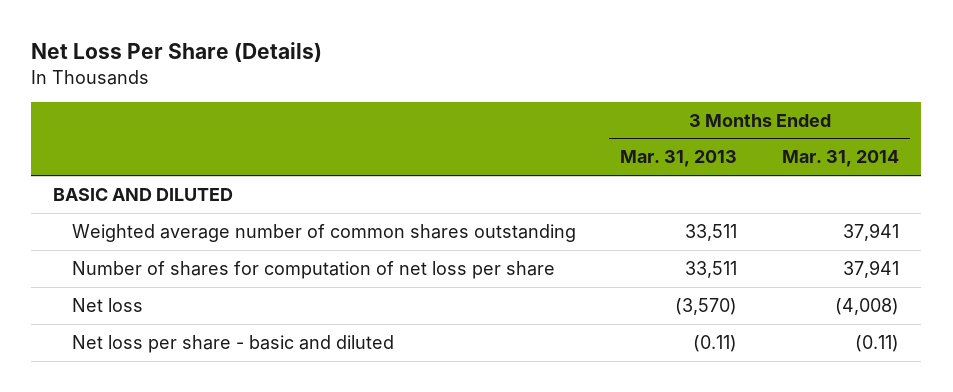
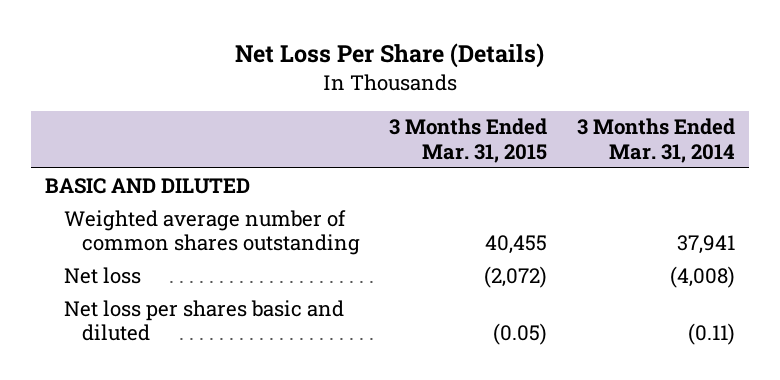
- | 3 Months Ended Mar. 31, 2013 | 3 Months Ended Mar. 31, 2014
+ | 3 Months Ended Mar. 31, 2015 | 3 Months Ended Mar. 31, 2014
- Number of shares for computation of net loss per share | 33,511 | 37,941
- Net loss per share - basic and diluted | (0.11) | (0.11)
+ Net loss per shares basic and diluted | (0.05) | (0.11)

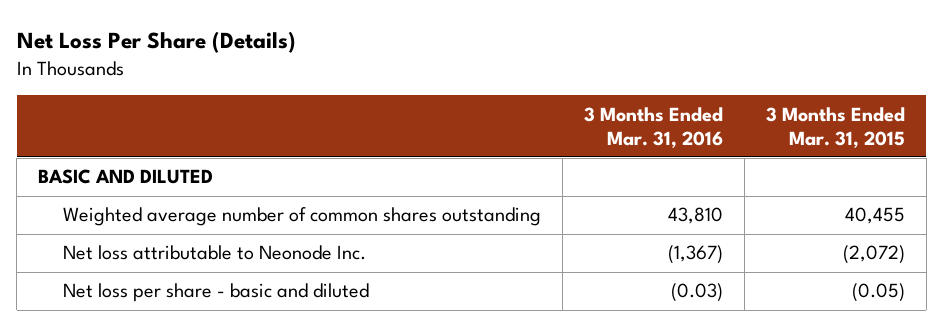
- | 3 Months Ended Mar. 31, 2015 | 3 Months Ended Mar. 31, 2014
+ | 3 Months Ended Mar. 31, 2016 | 3 Months Ended Mar. 31, 2015
- Net loss | (2,072) | (4,008)
- Net loss per shares basic and diluted | (0.05) | (0.11)
+ Net loss attributable to Neonode Inc. | (1,367) | (2,072)
+ Net loss per share - basic and diluted | (0.03) | (0.05)

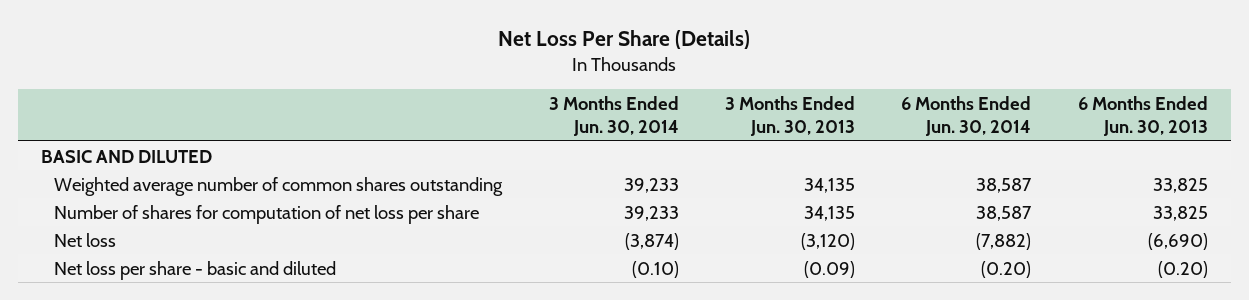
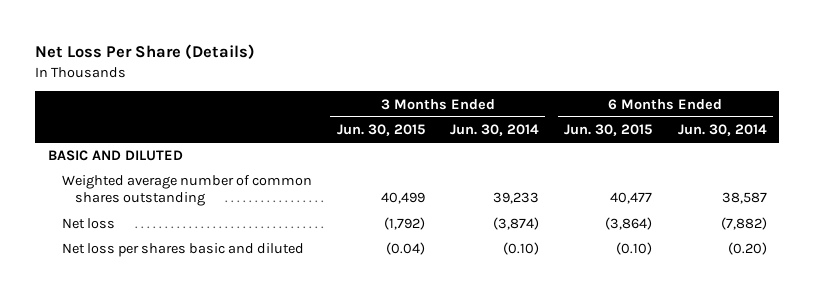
- | 3 Months Ended Jun. 30, 2014 | 3 Months Ended Jun. 30, 2013 | 6 Months Ended Jun. 30, 2014 | 6 Months Ended Jun. 30, 2013
+ | 3 Months Ended Jun. 30, 2015 | 3 Months Ended Jun. 30, 2014 | 6 Months Ended Jun. 30, 2015 | 6 Months Ended Jun. 30, 2014
- Number of shares for computation of net loss per share | 39,233 | 34,135 | 38,587 | 33,825
- Net loss per share - basic and diluted | (0.10) | (0.09) | (0.20) | (0.20)
+ Net loss per shares basic and diluted | (0.04) | (0.10) | (0.10) | (0.20)

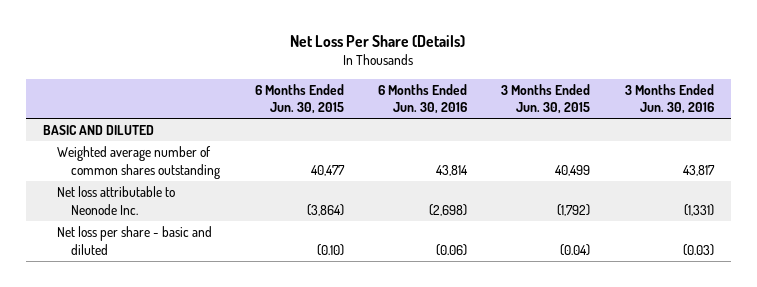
- | 3 Months Ended Jun. 30, 2015 | 3 Months Ended Jun. 30, 2014 | 6 Months Ended Jun. 30, 2015 | 6 Months Ended Jun. 30, 2014
+ | 6 Months Ended Jun. 30, 2015 | 6 Months Ended Jun. 30, 2016 | 3 Months Ended Jun. 30, 2015 | 3 Months Ended Jun. 30, 2016
- Net loss | (1,792) | (3,874) | (3,864) | (7,882)
- Net loss per shares basic and diluted | (0.04) | (0.10) | (0.10) | (0.20)
+ Net loss attributable to Neonode Inc. | (3,864) | (2,698) | (1,792) | (1,331)
+ Net loss per share - basic and diluted | (0.10) | (0.06) | (0.04) | (0.03)

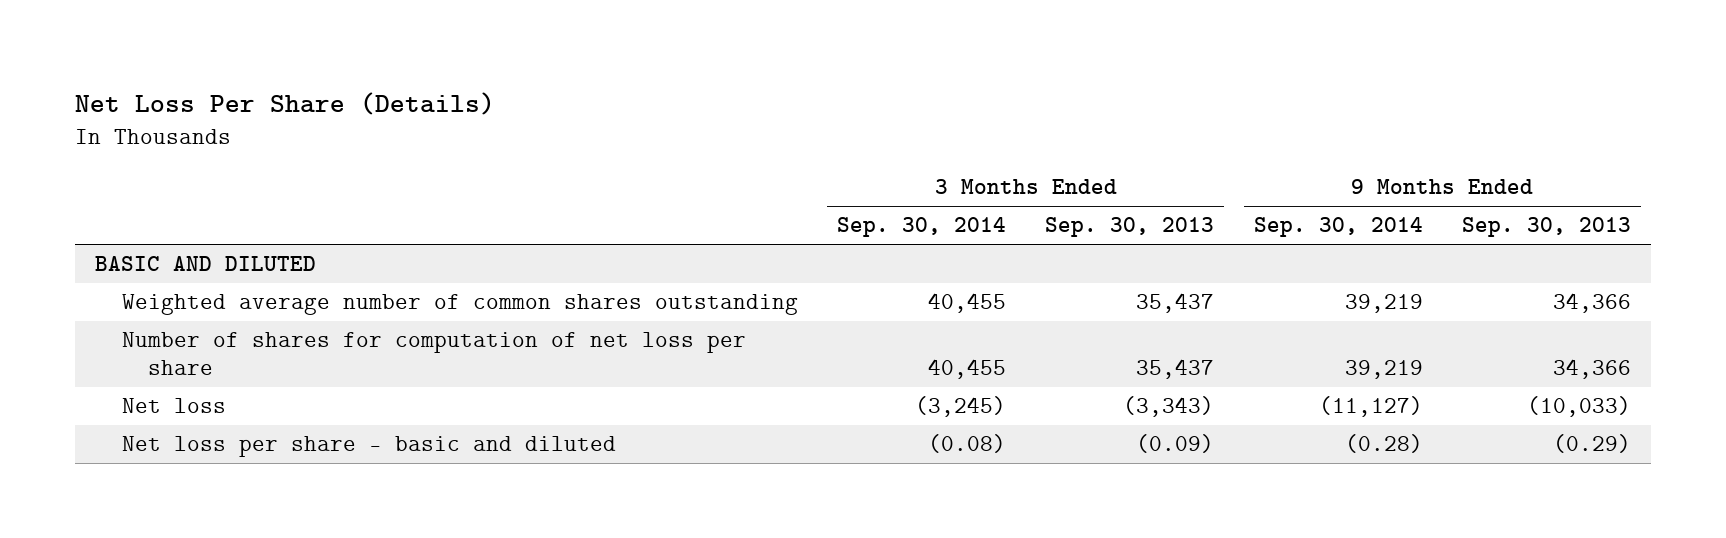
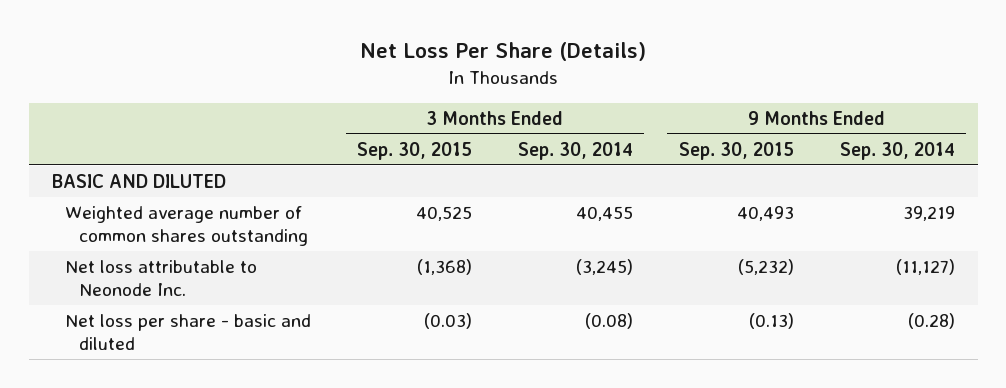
- | 3 Months Ended Sep. 30, 2014 | 3 Months Ended Sep. 30, 2013 | 9 Months Ended Sep. 30, 2014 | 9 Months Ended Sep. 30, 2013
+ | 3 Months Ended Sep. 30, 2015 | 3 Months Ended Sep. 30, 2014 | 9 Months Ended Sep. 30, 2015 | 9 Months Ended Sep. 30, 2014
- Number of shares for computation of net loss per share | 40,455 | 35,437 | 39,219 | 34,366
- Net loss | (3,245) | (3,343) | (11,127) | (10,033)
+ Net loss attributable to Neonode Inc. | (1,368) | (3,245) | (5,232) | (11,127)

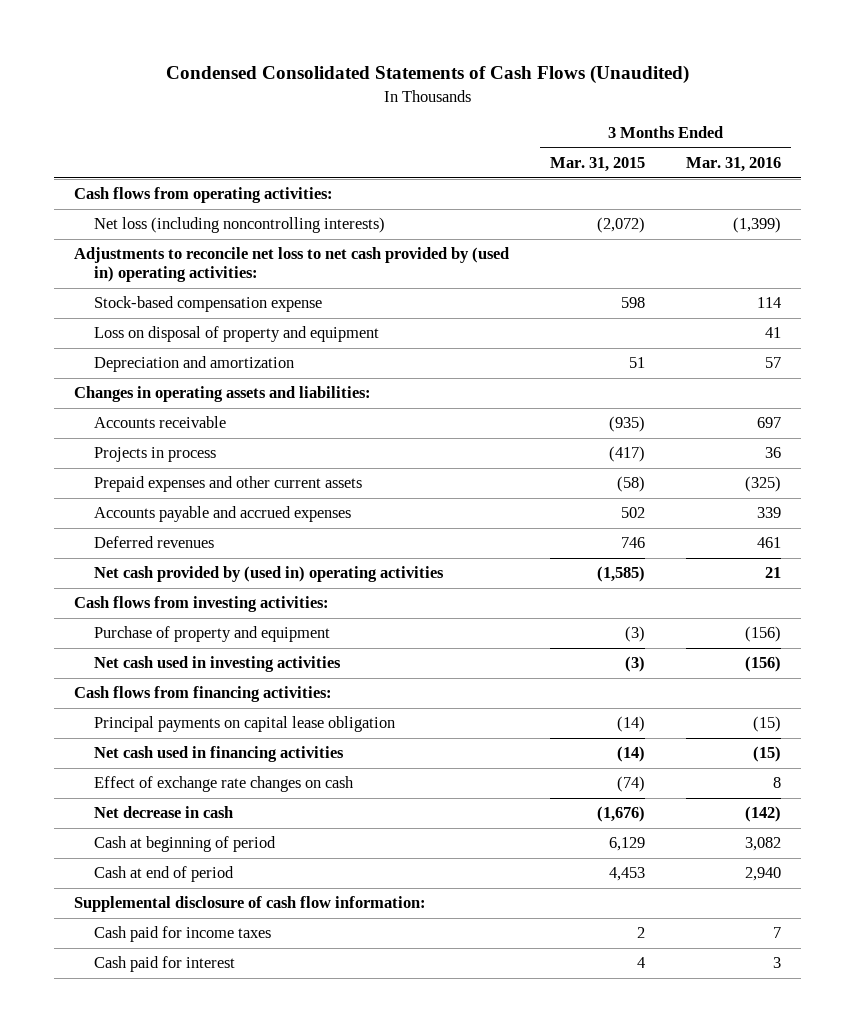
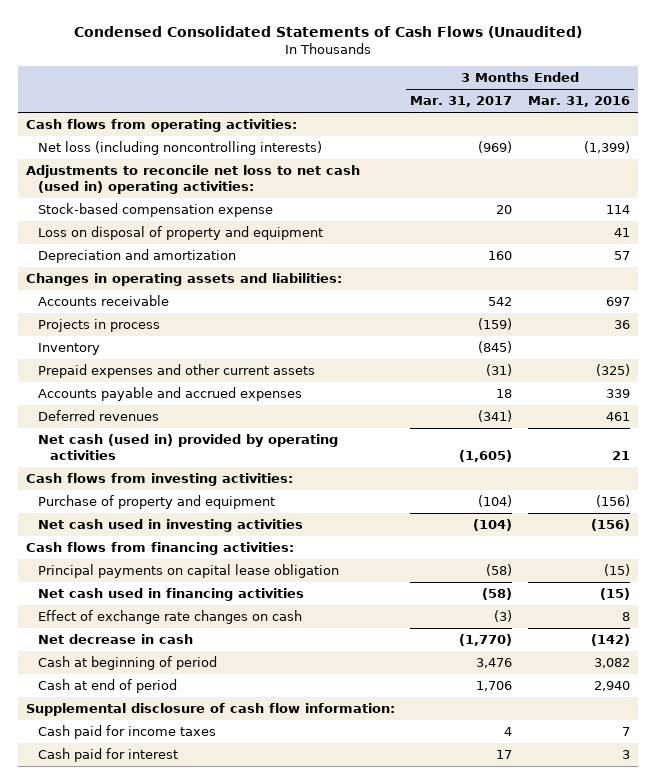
- | 3 Months Ended Mar. 31, 2015 | 3 Months Ended Mar. 31, 2016
+ | 3 Months Ended Mar. 31, 2017 | 3 Months Ended Mar. 31, 2016
- Adjustments to reconcile net loss to net cash provided by (used in) operating activities:
+ Adjustments to reconcile net loss to net cash (used in) operating activities:
+ Inventory | (845) |
- Net cash provided by (used in) operating activities | (1,585) | 21
+ Net cash (used in) provided by operating activities | (1,605) | 21

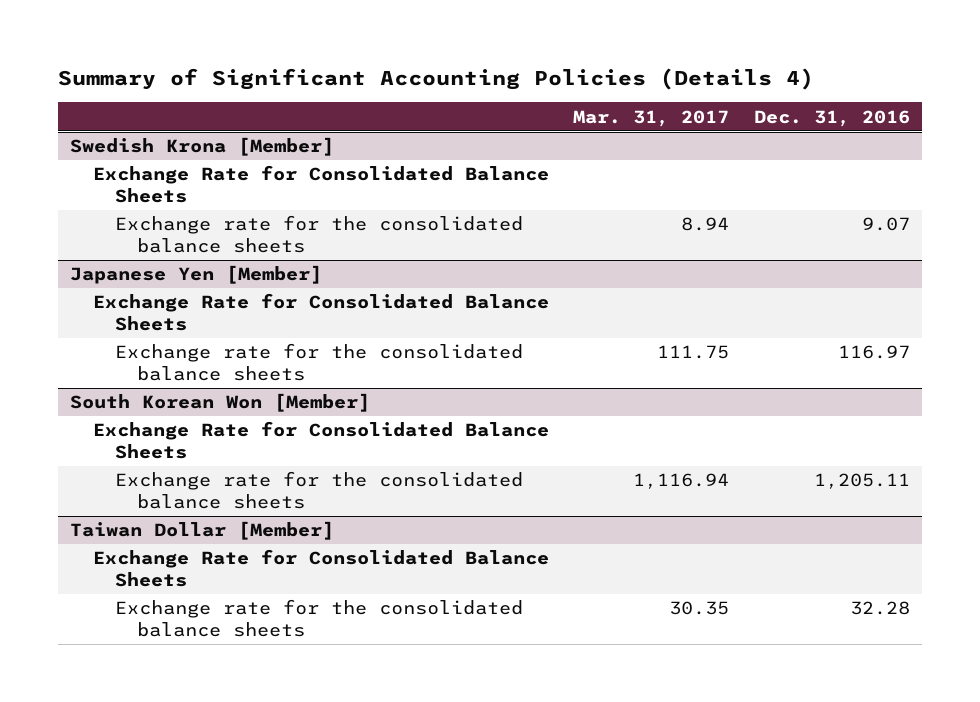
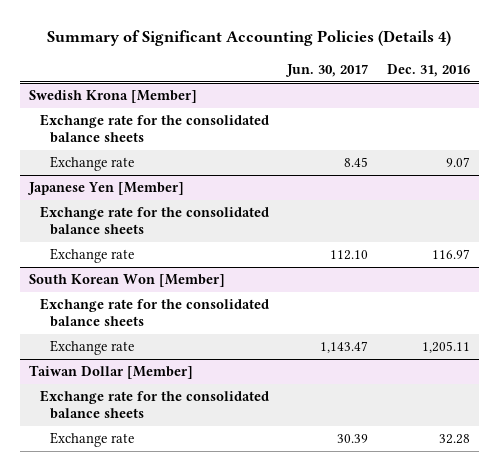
- | Mar. 31, 2017 | Dec. 31, 2016
+ | Jun. 30, 2017 | Dec. 31, 2016
@ Swedish Krona [Member]
- Exchange Rate for Consolidated Balance Sheets
- Exchange rate for the consolidated balance sheets | 8.94 | 9.07
+ Exchange rate for the consolidated balance sheets
+ Exchange rate | 8.45 | 9.07
@ Japanese Yen [Member]
- Exchange Rate for Consolidated Balance Sheets
- Exchange rate for the consolidated balance sheets | 111.75 | 116.97
+ Exchange rate for the consolidated balance sheets
+ Exchange rate | 112.10 | 116.97
@ South Korean Won [Member]
- Exchange Rate for Consolidated Balance Sheets
- Exchange rate for the consolidated balance sheets | 1,116.94 | 1,205.11
+ Exchange rate for the consolidated balance sheets
+ Exchange rate | 1,143.47 | 1,205.11
@ Taiwan Dollar [Member]
- Exchange Rate for Consolidated Balance Sheets
- Exchange rate for the consolidated balance sheets | 30.35 | 32.28
+ Exchange rate for the consolidated balance sheets
+ Exchange rate | 30.39 | 32.28

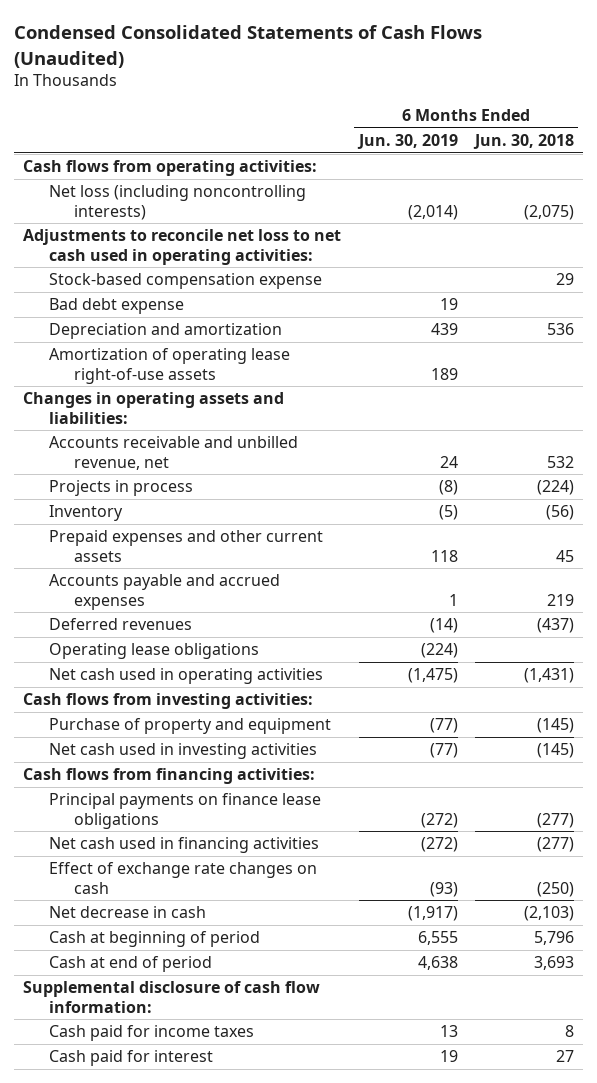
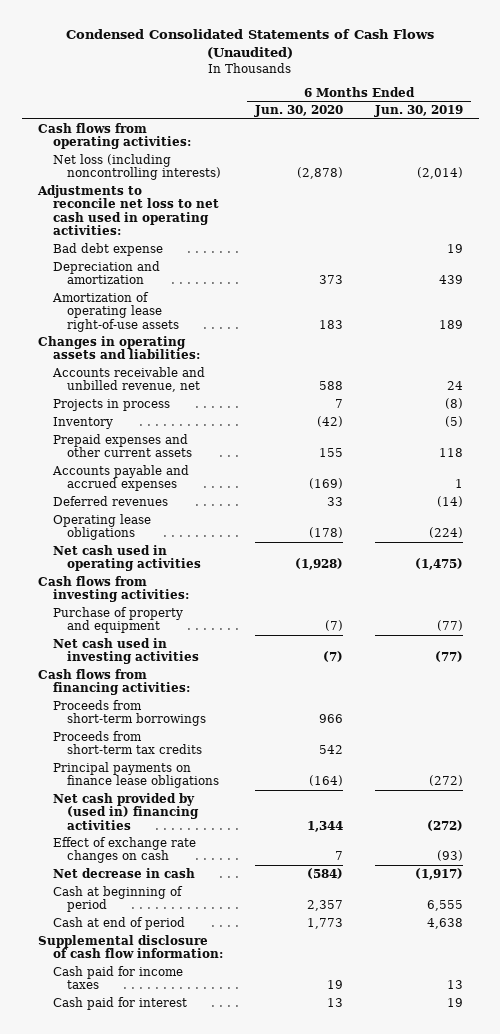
- | 6 Months Ended Jun. 30, 2019 | 6 Months Ended Jun. 30, 2018
+ | 6 Months Ended Jun. 30, 2020 | 6 Months Ended Jun. 30, 2019
- Stock-based compensation expense | | 29
+ Proceeds from short-term borrowings | 966 |
+ Proceeds from short-term tax credits | 542 |
- Net cash used in financing activities | (272) | (277)
+ Net cash provided by (used in) financing activities | 1,344 | (272)

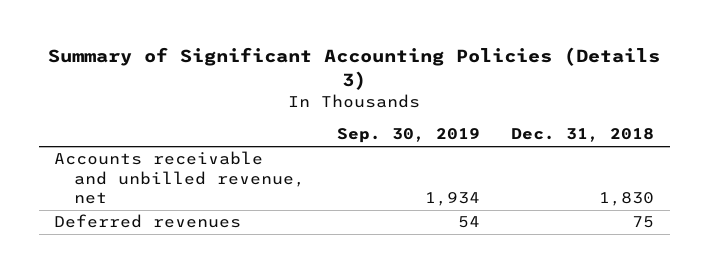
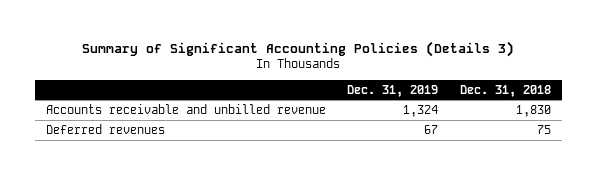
- | Sep. 30, 2019 | Dec. 31, 2018
+ | Dec. 31, 2019 | Dec. 31, 2018
- Accounts receivable and unbilled revenue, net | 1,934 | 1,830
+ Accounts receivable and unbilled revenue | 1,324 | 1,830

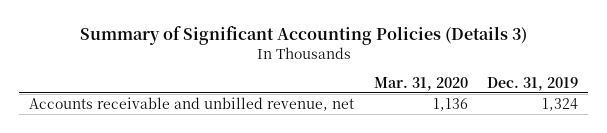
- | Dec. 31, 2019 | Dec. 31, 2018
+ | Mar. 31, 2020 | Dec. 31, 2019
- Accounts receivable and unbilled revenue | 1,324 | 1,830
- Deferred revenues | 67 | 75
+ Accounts receivable and unbilled revenue, net | 1,136 | 1,324

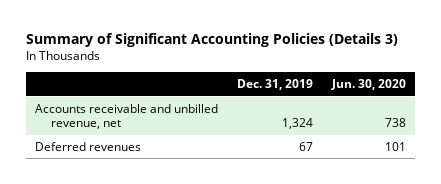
- | Mar. 31, 2020 | Dec. 31, 2019
+ | Dec. 31, 2019 | Jun. 30, 2020
+ Deferred revenues | 67 | 101

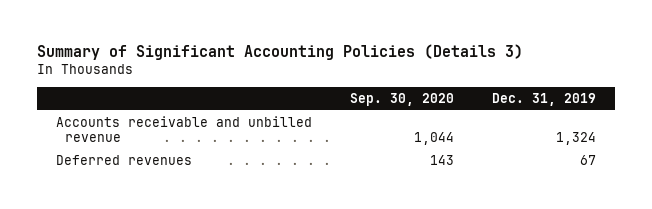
- | Dec. 31, 2019 | Jun. 30, 2020
+ | Sep. 30, 2020 | Dec. 31, 2019
- Accounts receivable and unbilled revenue, net | 1,324 | 738
+ Accounts receivable and unbilled revenue | 1,044 | 1,324

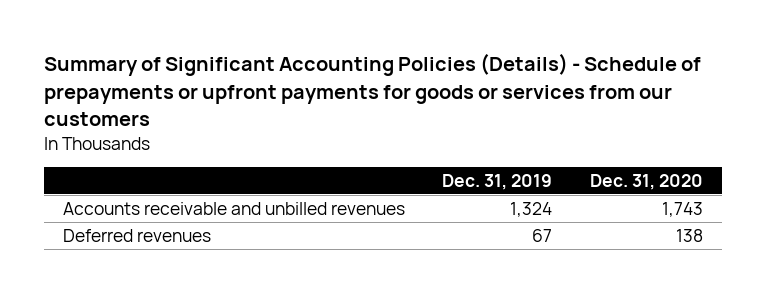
- Summary of Significant Accounting Policies (Details 3)
+ Summary of Significant Accounting Policies (Details) - Schedule of prepayments or upfront payments for goods or services from our customers
- | Sep. 30, 2020 | Dec. 31, 2019
+ | Dec. 31, 2019 | Dec. 31, 2020
- Accounts receivable and unbilled revenue | 1,044 | 1,324
+ Accounts receivable and unbilled revenues | 1,324 | 1,743

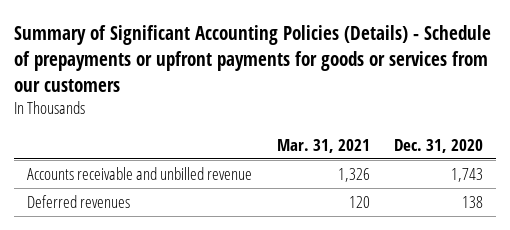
- | Dec. 31, 2019 | Dec. 31, 2020
+ | Mar. 31, 2021 | Dec. 31, 2020
- Accounts receivable and unbilled revenues | 1,324 | 1,743
+ Accounts receivable and unbilled revenue | 1,326 | 1,743

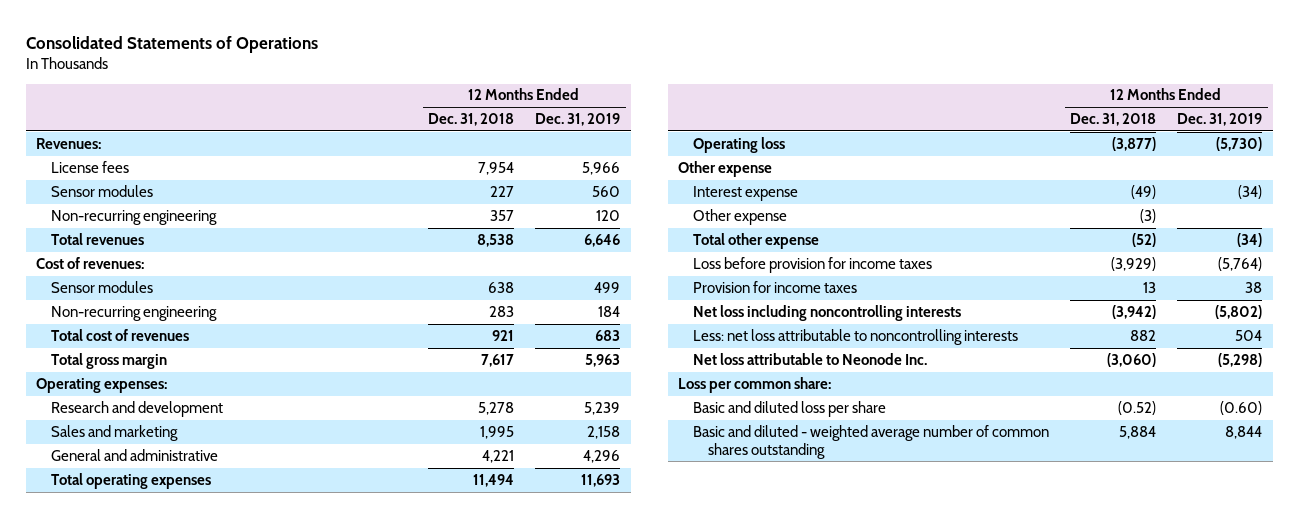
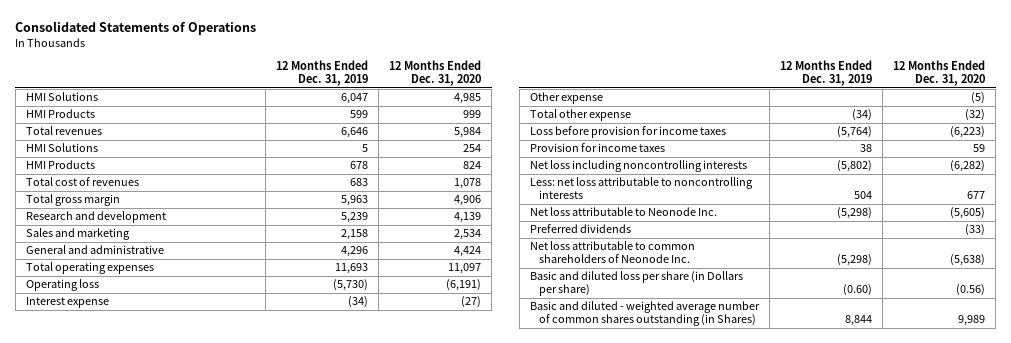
- | 12 Months Ended Dec. 31, 2018 | 12 Months Ended Dec. 31, 2019
+ | 12 Months Ended Dec. 31, 2019 | 12 Months Ended Dec. 31, 2020
- Revenues:
- License fees | 7,954 | 5,966
- Sensor modules | 227 | 560
- Non-recurring engineering | 357 | 120
+ HMI Solutions | 6,047 | 4,985
+ HMI Products | 599 | 999
- Cost of revenues:
- Sensor modules | 638 | 499
- Non-recurring engineering | 283 | 184
+ HMI Solutions | 5 | 254
+ HMI Products | 678 | 824
- Operating expenses:
- Other expense
- Loss per common share:
- Basic and diluted loss per share | (0.52) | (0.60)
- Basic and diluted - weighted average number of common shares outstanding | 5,884 | 8,844
+ Preferred dividends | | (33)
+ Net loss attributable to common shareholders of Neonode Inc. | (5,298) | (5,638)
+ Basic and diluted loss per share (in Dollars per share) | (0.60) | (0.56)
+ Basic and diluted - weighted average number of common shares outstanding (in Shares) | 8,844 | 9,989

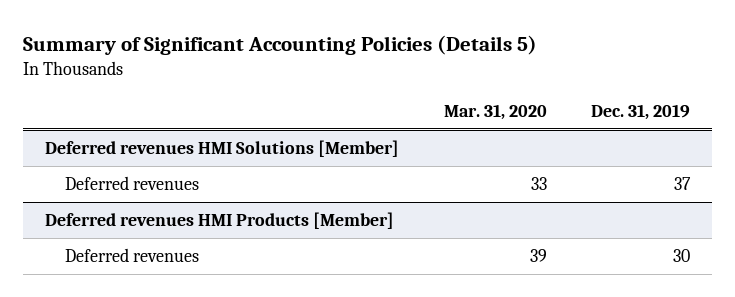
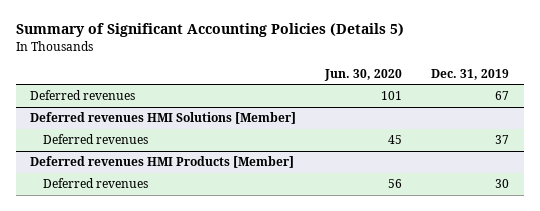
- | Mar. 31, 2020 | Dec. 31, 2019
+ | Jun. 30, 2020 | Dec. 31, 2019
+ Deferred revenues | 101 | 67

